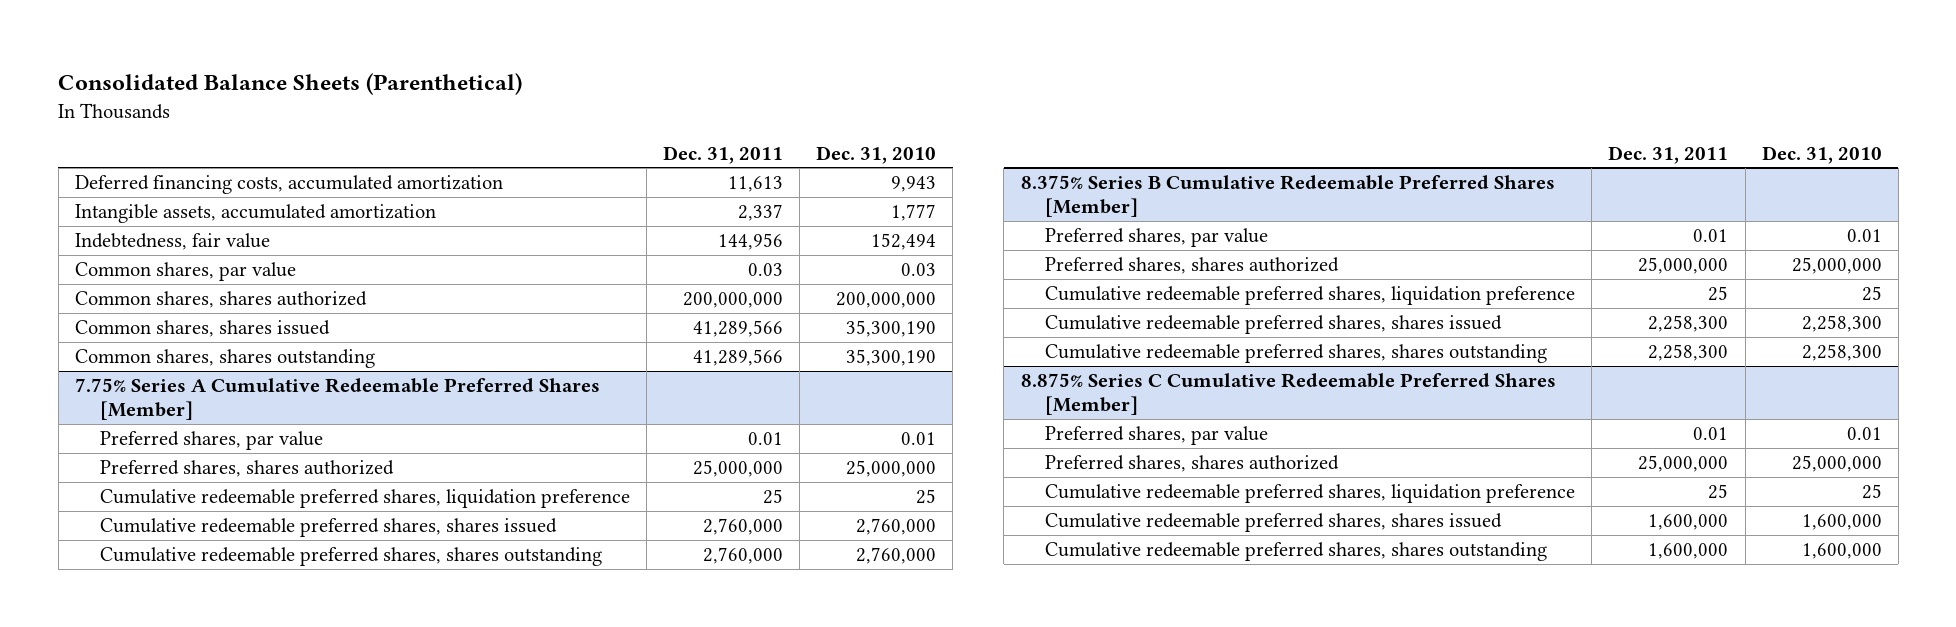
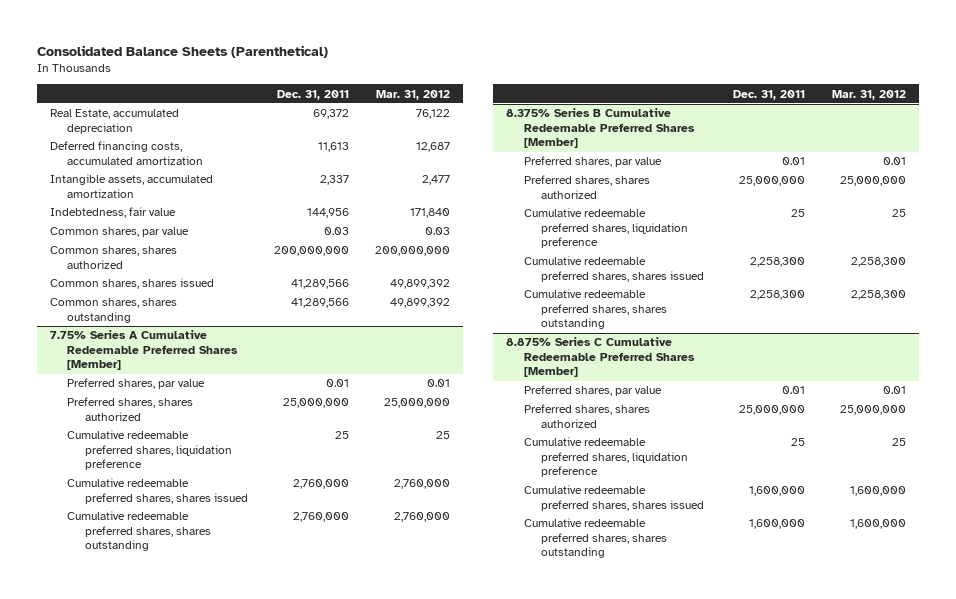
- | Dec. 31, 2011 | Dec. 31, 2010
+ | Dec. 31, 2011 | Mar. 31, 2012
+ Real Estate, accumulated depreciation | 69,372 | 76,122

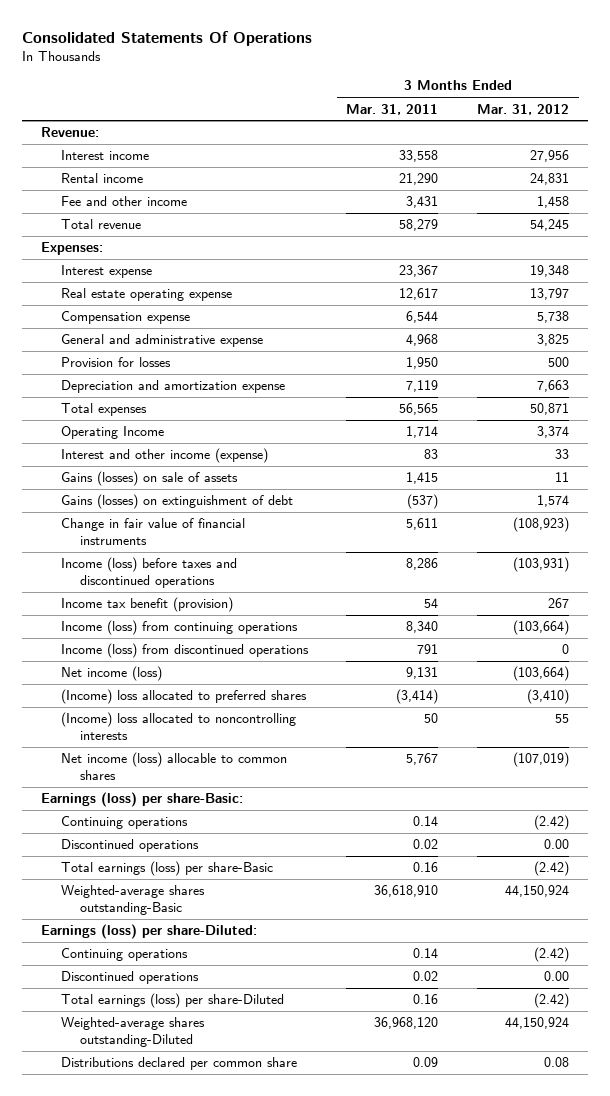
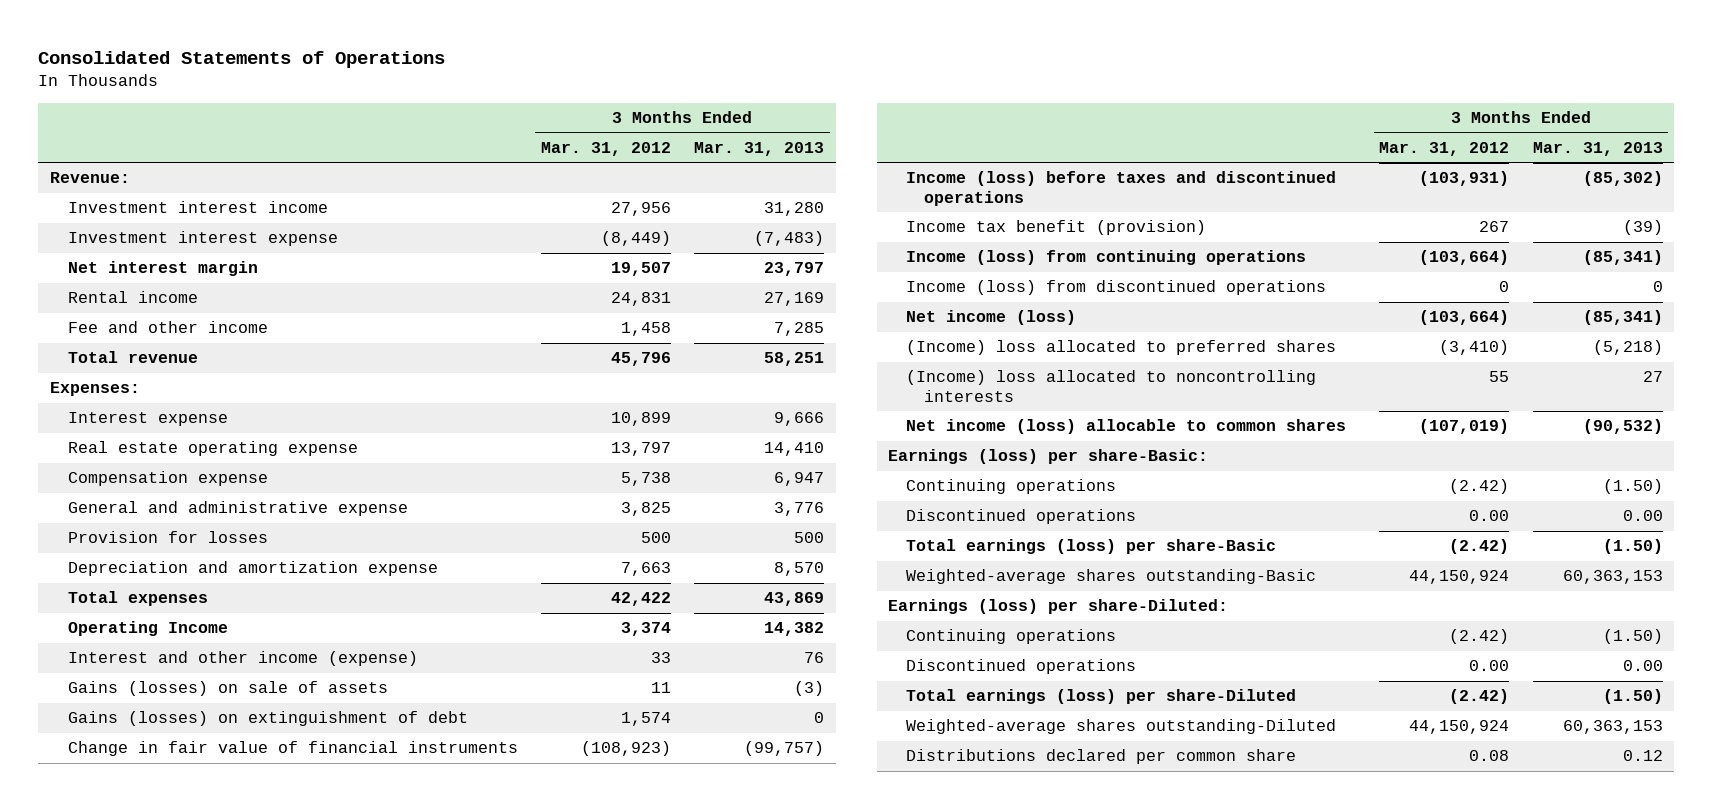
- Consolidated Statements Of Operations
+ Consolidated Statements of Operations
- | 3 Months Ended Mar. 31, 2011 | 3 Months Ended Mar. 31, 2012
+ | 3 Months Ended Mar. 31, 2012 | 3 Months Ended Mar. 31, 2013
- Interest income | 33,558 | 27,956
+ Investment interest income | 27,956 | 31,280
+ Investment interest expense | (8,449) | (7,483)
+ Net interest margin | 19,507 | 23,797
- Total revenue | 58,279 | 54,245
+ Total revenue | 45,796 | 58,251
- Interest expense | 23,367 | 19,348
+ Interest expense | 10,899 | 9,666
- Total expenses | 56,565 | 50,871
+ Total expenses | 42,422 | 43,869

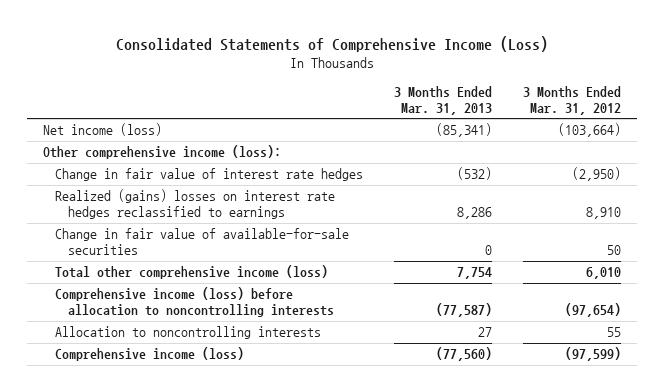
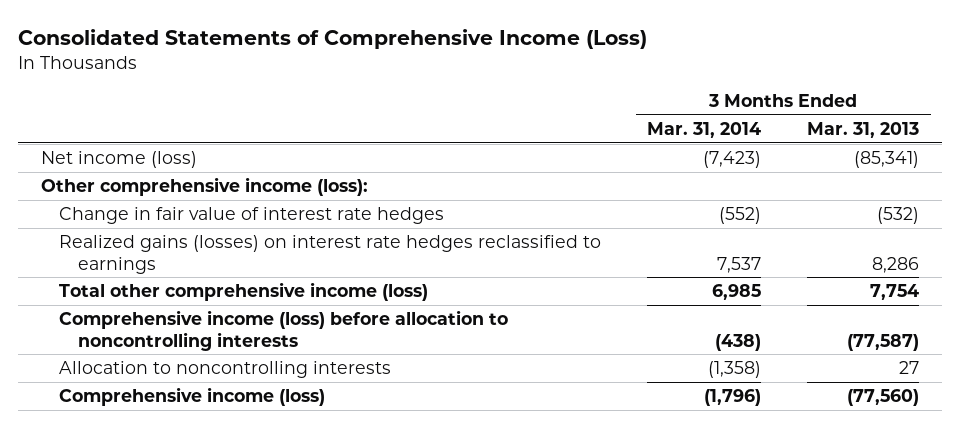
- | 3 Months Ended Mar. 31, 2013 | 3 Months Ended Mar. 31, 2012
+ | 3 Months Ended Mar. 31, 2014 | 3 Months Ended Mar. 31, 2013
- Realized (gains) losses on interest rate hedges reclassified to earnings | 8,286 | 8,910
- Change in fair value of available-for-sale securities | 0 | 50
+ Realized gains (losses) on interest rate hedges reclassified to earnings | 7,537 | 8,286

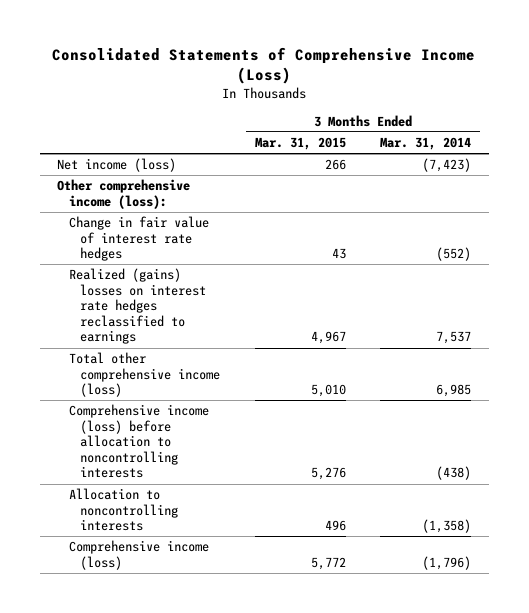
- | 3 Months Ended Mar. 31, 2014 | 3 Months Ended Mar. 31, 2013
+ | 3 Months Ended Mar. 31, 2015 | 3 Months Ended Mar. 31, 2014
- Realized gains (losses) on interest rate hedges reclassified to earnings | 7,537 | 8,286
+ Realized (gains) losses on interest rate hedges reclassified to earnings | 4,967 | 7,537

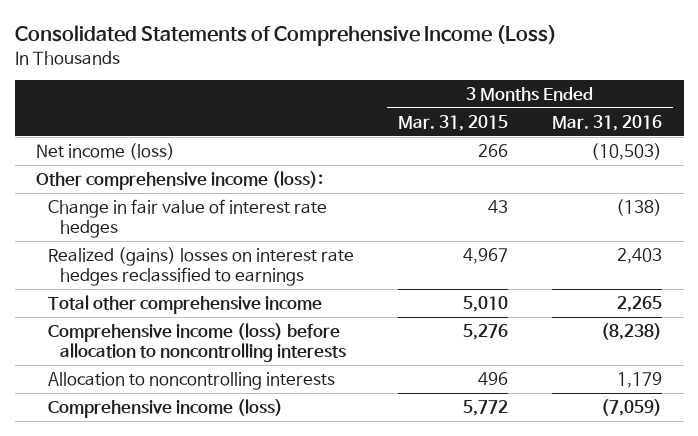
- | 3 Months Ended Mar. 31, 2015 | 3 Months Ended Mar. 31, 2014
+ | 3 Months Ended Mar. 31, 2015 | 3 Months Ended Mar. 31, 2016
- Total other comprehensive income (loss) | 5,010 | 6,985
+ Total other comprehensive income | 5,010 | 2,265

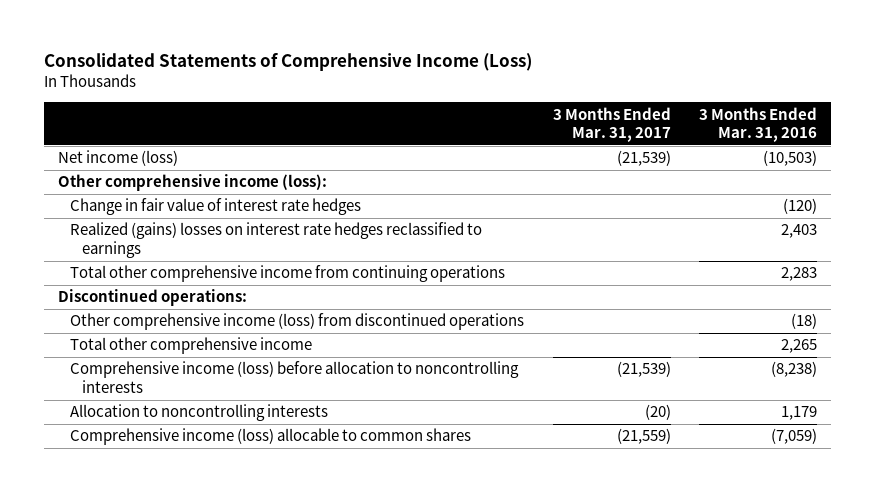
- | 3 Months Ended Mar. 31, 2015 | 3 Months Ended Mar. 31, 2016
+ | 3 Months Ended Mar. 31, 2017 | 3 Months Ended Mar. 31, 2016
- Change in fair value of interest rate hedges | 43 | (138)
+ Change in fair value of interest rate hedges | | (120)
+ Total other comprehensive income from continuing operations | | 2,283
+ Discontinued operations:
+ Other comprehensive income (loss) from discontinued operations | | (18)
- Comprehensive income (loss) | 5,772 | (7,059)
+ Comprehensive income (loss) allocable to common shares | (21,559) | (7,059)

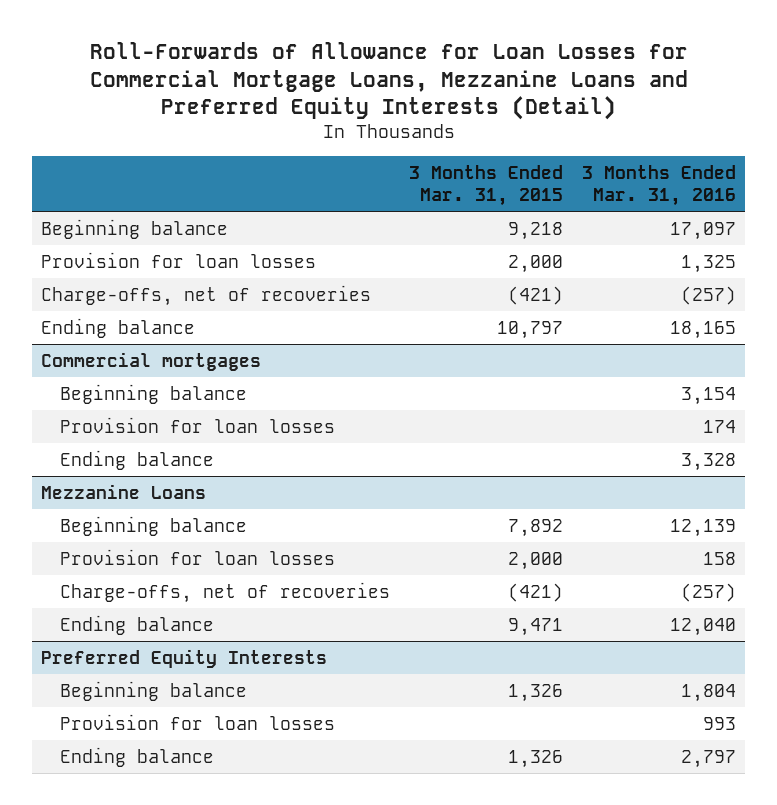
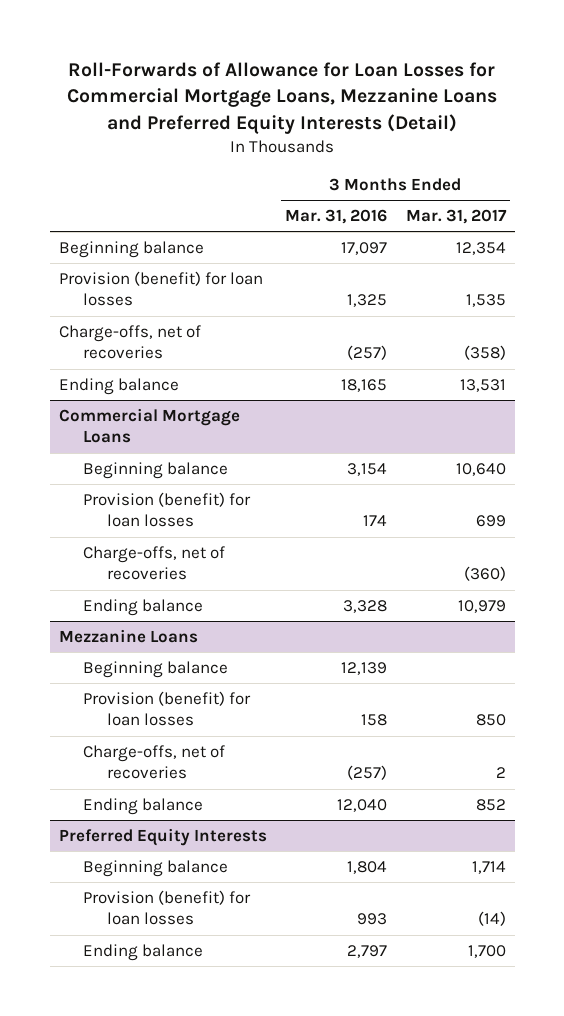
- | 3 Months Ended Mar. 31, 2015 | 3 Months Ended Mar. 31, 2016
+ | 3 Months Ended Mar. 31, 2016 | 3 Months Ended Mar. 31, 2017
- Provision for loan losses | 2,000 | 1,325
+ Provision (benefit) for loan losses | 1,325 | 1,535
- Commercial mortgages
+ Commercial Mortgage Loans
- Provision for loan losses | | 174
+ Provision (benefit) for loan losses | 174 | 699
+ Charge-offs, net of recoveries | | (360)
@ Mezzanine Loans
- Provision for loan losses | 2,000 | 158
+ Provision (benefit) for loan losses | 158 | 850
@ Preferred Equity Interests
- Provision for loan losses | | 993
+ Provision (benefit) for loan losses | 993 | (14)

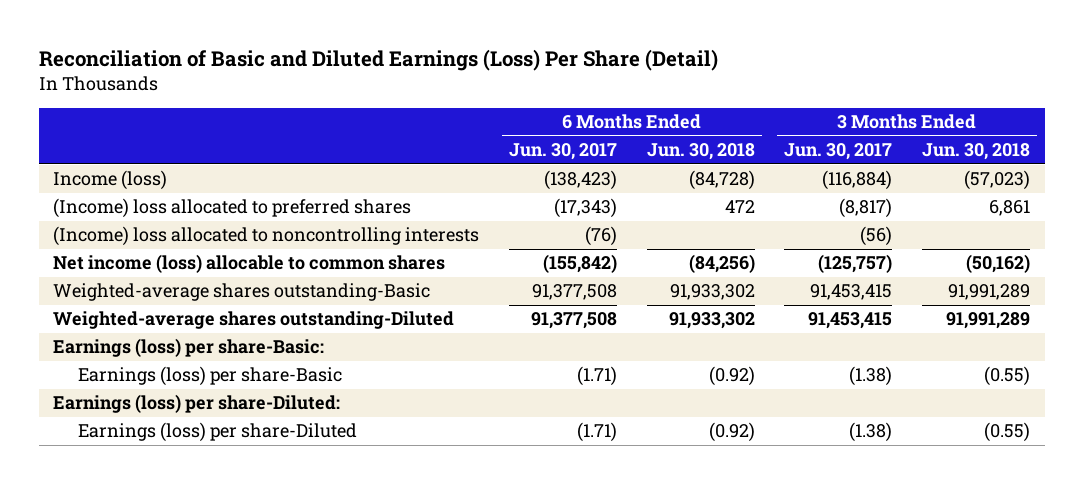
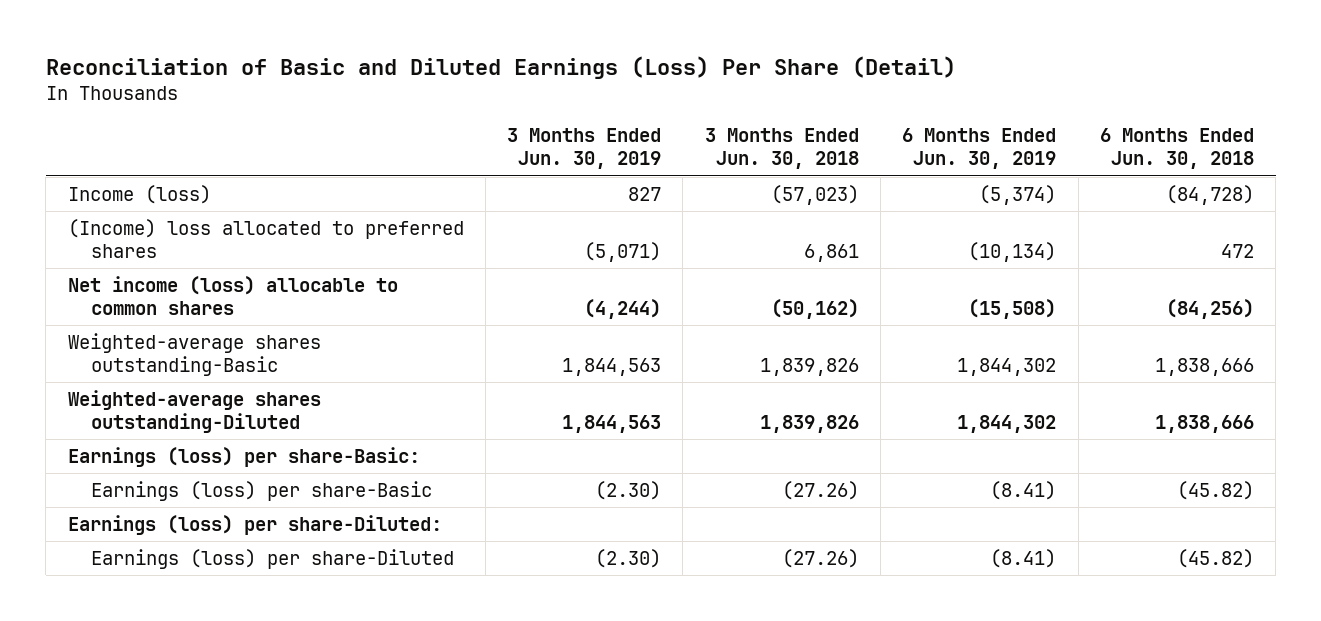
- | 6 Months Ended Jun. 30, 2017 | 6 Months Ended Jun. 30, 2018 | 3 Months Ended Jun. 30, 2017 | 3 Months Ended Jun. 30, 2018
+ | 3 Months Ended Jun. 30, 2019 | 3 Months Ended Jun. 30, 2018 | 6 Months Ended Jun. 30, 2019 | 6 Months Ended Jun. 30, 2018
- (Income) loss allocated to noncontrolling interests | (76) | | (56) |
- Weighted-average shares outstanding-Basic | 91,377,508 | 91,933,302 | 91,453,415 | 91,991,289
- Weighted-average shares outstanding-Diluted | 91,377,508 | 91,933,302 | 91,453,415 | 91,991,289
+ Weighted-average shares outstanding-Basic | 1,844,563 | 1,839,826 | 1,844,302 | 1,838,666
+ Weighted-average shares outstanding-Diluted | 1,844,563 | 1,839,826 | 1,844,302 | 1,838,666
- Earnings (loss) per share-Basic | (1.71) | (0.92) | (1.38) | (0.55)
+ Earnings (loss) per share-Basic | (2.30) | (27.26) | (8.41) | (45.82)
- Earnings (loss) per share-Diluted | (1.71) | (0.92) | (1.38) | (0.55)
+ Earnings (loss) per share-Diluted | (2.30) | (27.26) | (8.41) | (45.82)

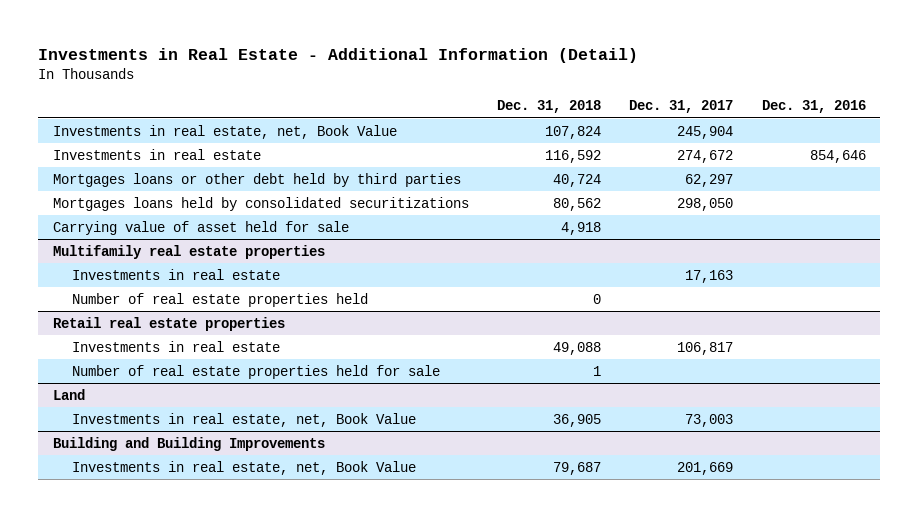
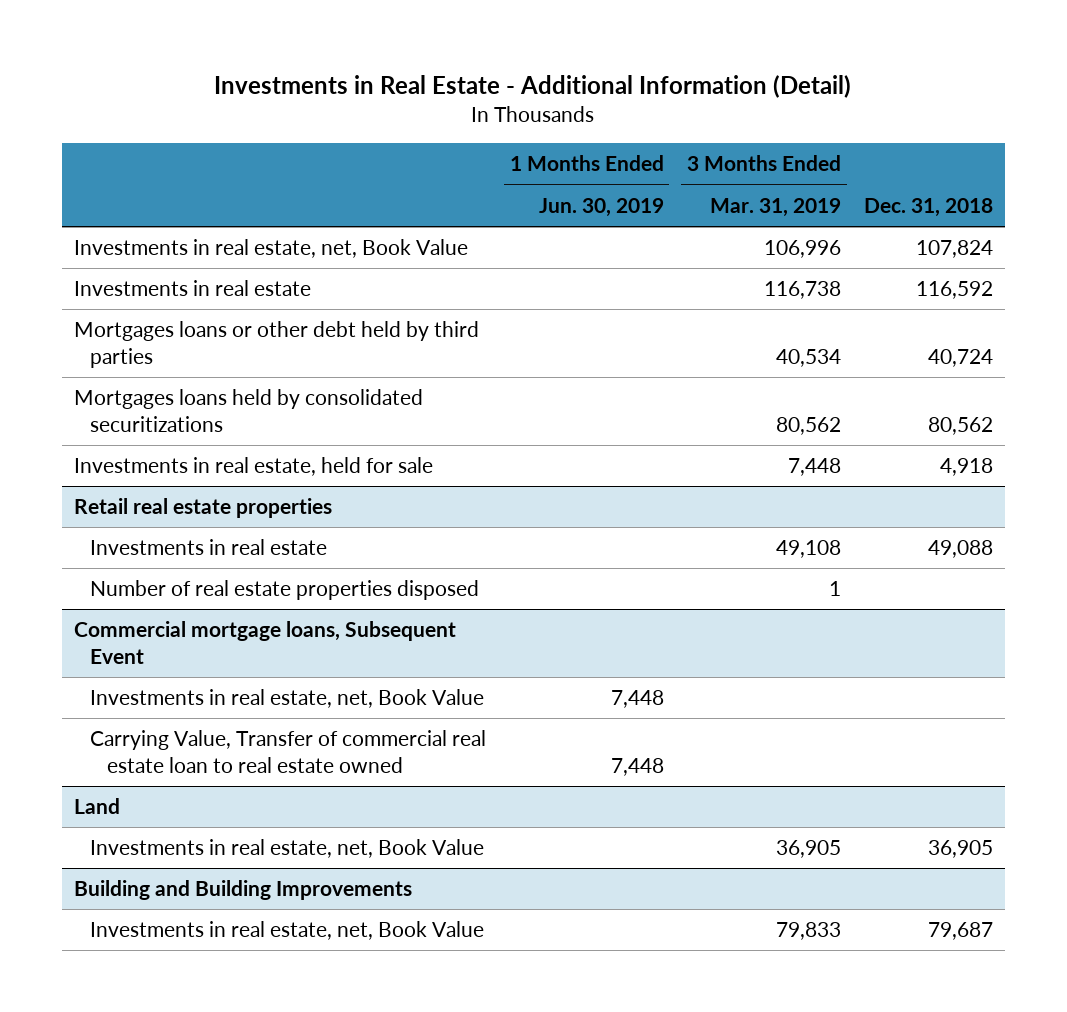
- | Dec. 31, 2018 | Dec. 31, 2017 | Dec. 31, 2016
+ | 1 Months Ended Jun. 30, 2019 | 3 Months Ended Mar. 31, 2019 | Dec. 31, 2018
- Carrying value of asset held for sale | 4,918 | |
- Multifamily real estate properties
- Investments in real estate | | 17,163 |
- Number of real estate properties held | 0 | |
+ Investments in real estate, held for sale | | 7,448 | 4,918
@ Retail real estate properties
- Number of real estate properties held for sale | 1 | |
+ Number of real estate properties disposed | | 1 |
+ Commercial mortgage loans, Subsequent Event
+ Investments in real estate, net, Book Value | 7,448 | |
+ Carrying Value, Transfer of commercial real estate loan to real estate owned | 7,448 | |

